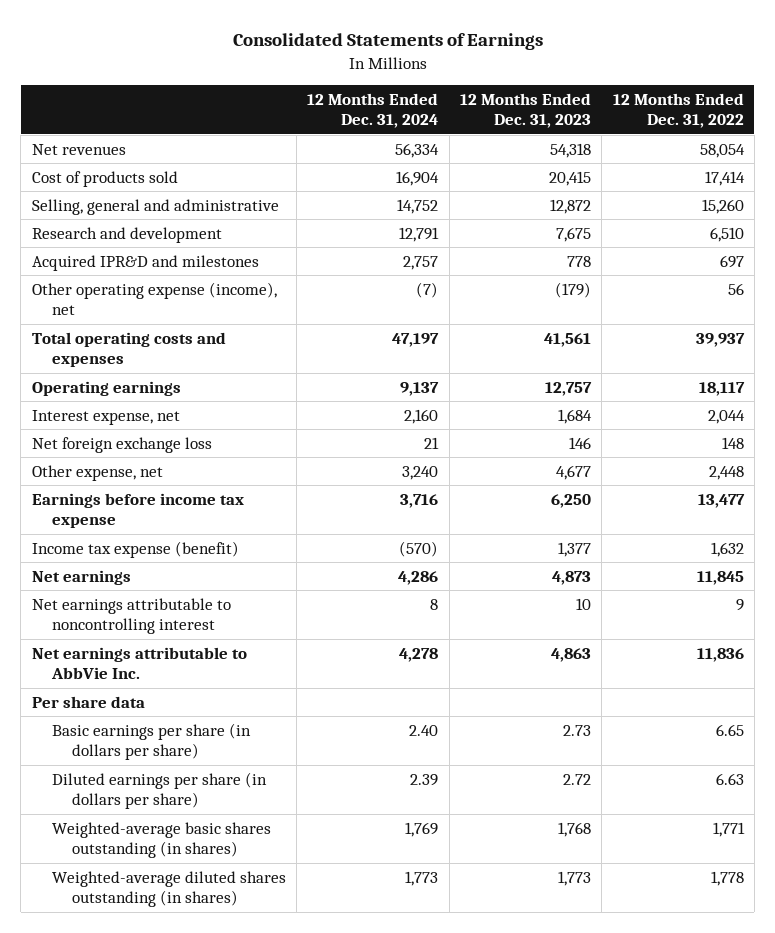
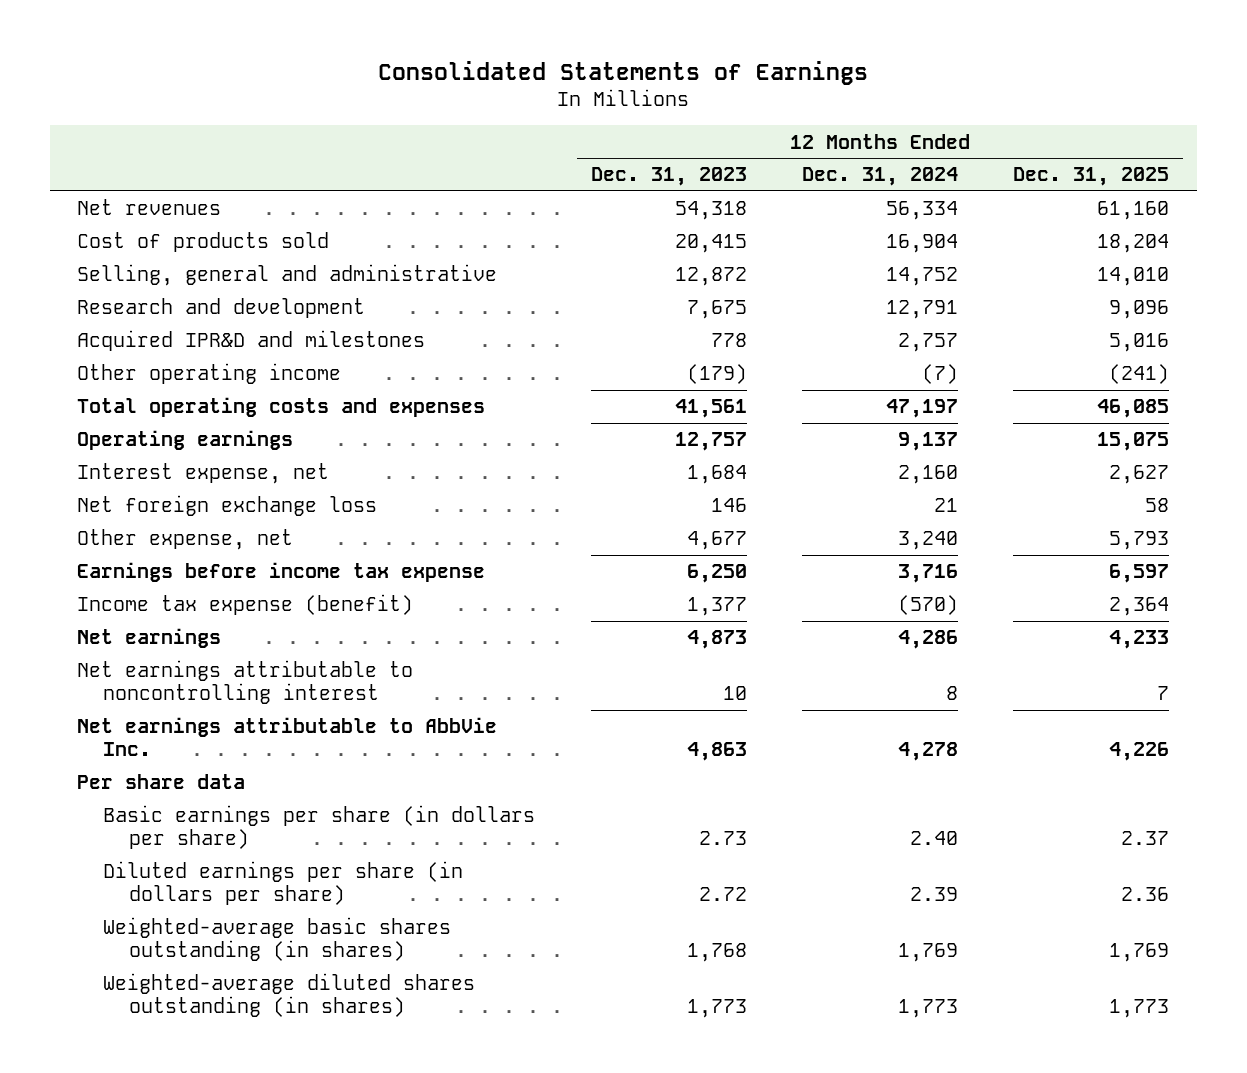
- | 12 Months Ended Dec. 31, 2024 | 12 Months Ended Dec. 31, 2023 | 12 Months Ended Dec. 31, 2022
+ | 12 Months Ended Dec. 31, 2023 | 12 Months Ended Dec. 31, 2024 | 12 Months Ended Dec. 31, 2025
- Other operating expense (income), net | (7) | (179) | 56
+ Other operating income | (179) | (7) | (241)

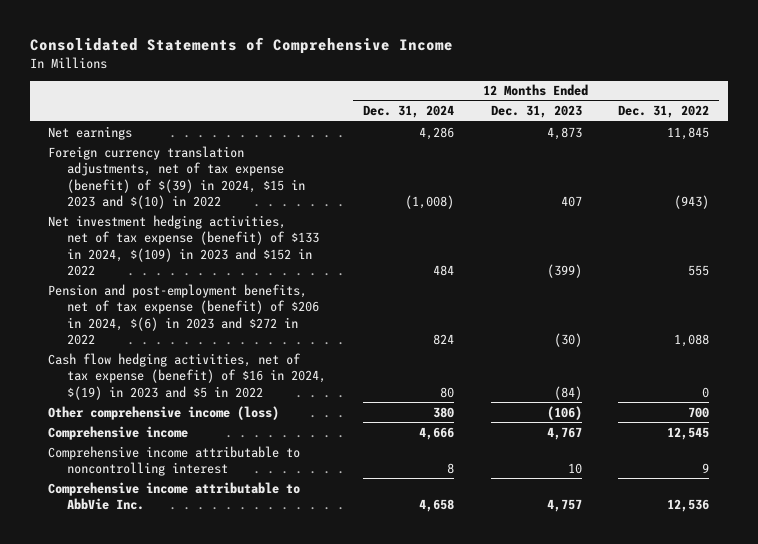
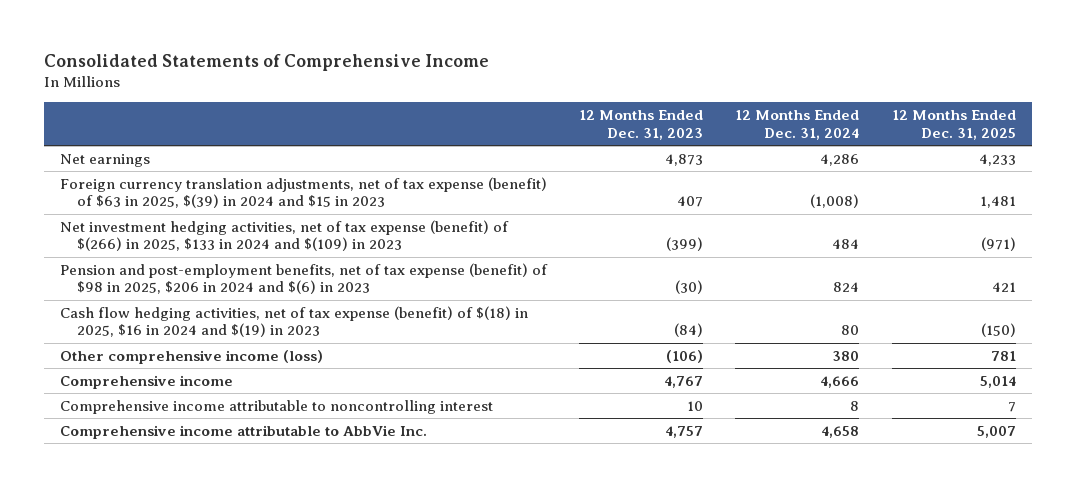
- | 12 Months Ended Dec. 31, 2024 | 12 Months Ended Dec. 31, 2023 | 12 Months Ended Dec. 31, 2022
+ | 12 Months Ended Dec. 31, 2023 | 12 Months Ended Dec. 31, 2024 | 12 Months Ended Dec. 31, 2025
- Foreign currency translation adjustments, net of tax expense (benefit) of $(39) in 2024, $15 in 2023 and $(10) in 2022 | (1,008) | 407 | (943)
- Net investment hedging activities, net of tax expense (benefit) of $133 in 2024, $(109) in 2023 and $152 in 2022 | 484 | (399) | 555
- Pension and post-employment benefits, net of tax expense (benefit) of $206 in 2024, $(6) in 2023 and $272 in 2022 | 824 | (30) | 1,088
- Cash flow hedging activities, net of tax expense (benefit) of $16 in 2024, $(19) in 2023 and $5 in 2022 | 80 | (84) | 0
+ Foreign currency translation adjustments, net of tax expense (benefit) of $63 in 2025, $(39) in 2024 and $15 in 2023 | 407 | (1,008) | 1,481
+ Net investment hedging activities, net of tax expense (benefit) of $(266) in 2025, $133 in 2024 and $(109) in 2023 | (399) | 484 | (971)
+ Pension and post-employment benefits, net of tax expense (benefit) of $98 in 2025, $206 in 2024 and $(6) in 2023 | (30) | 824 | 421
+ Cash flow hedging activities, net of tax expense (benefit) of $(18) in 2025, $16 in 2024 and $(19) in 2023 | (84) | 80 | (150)

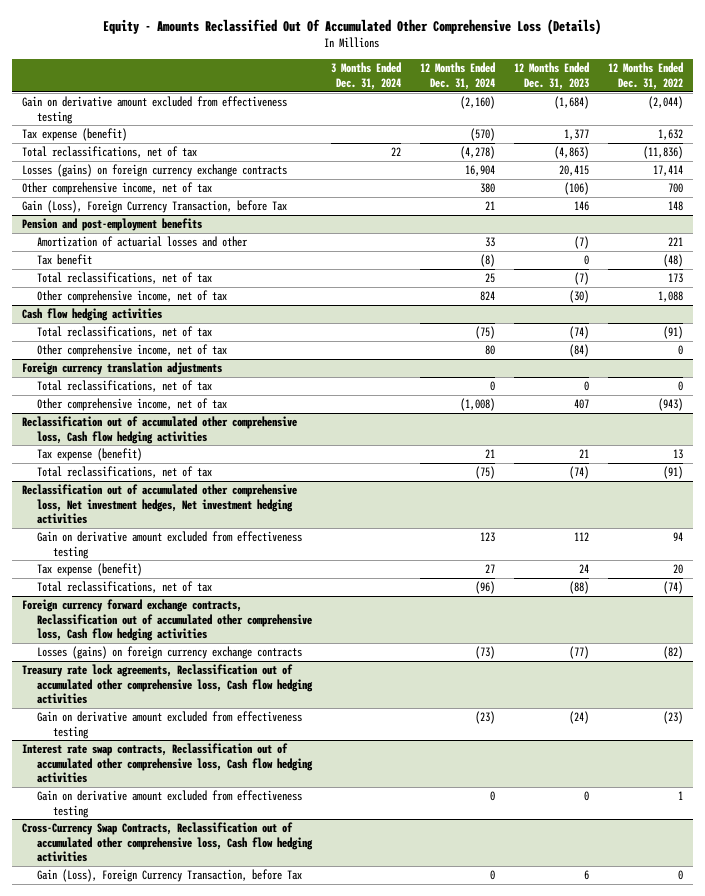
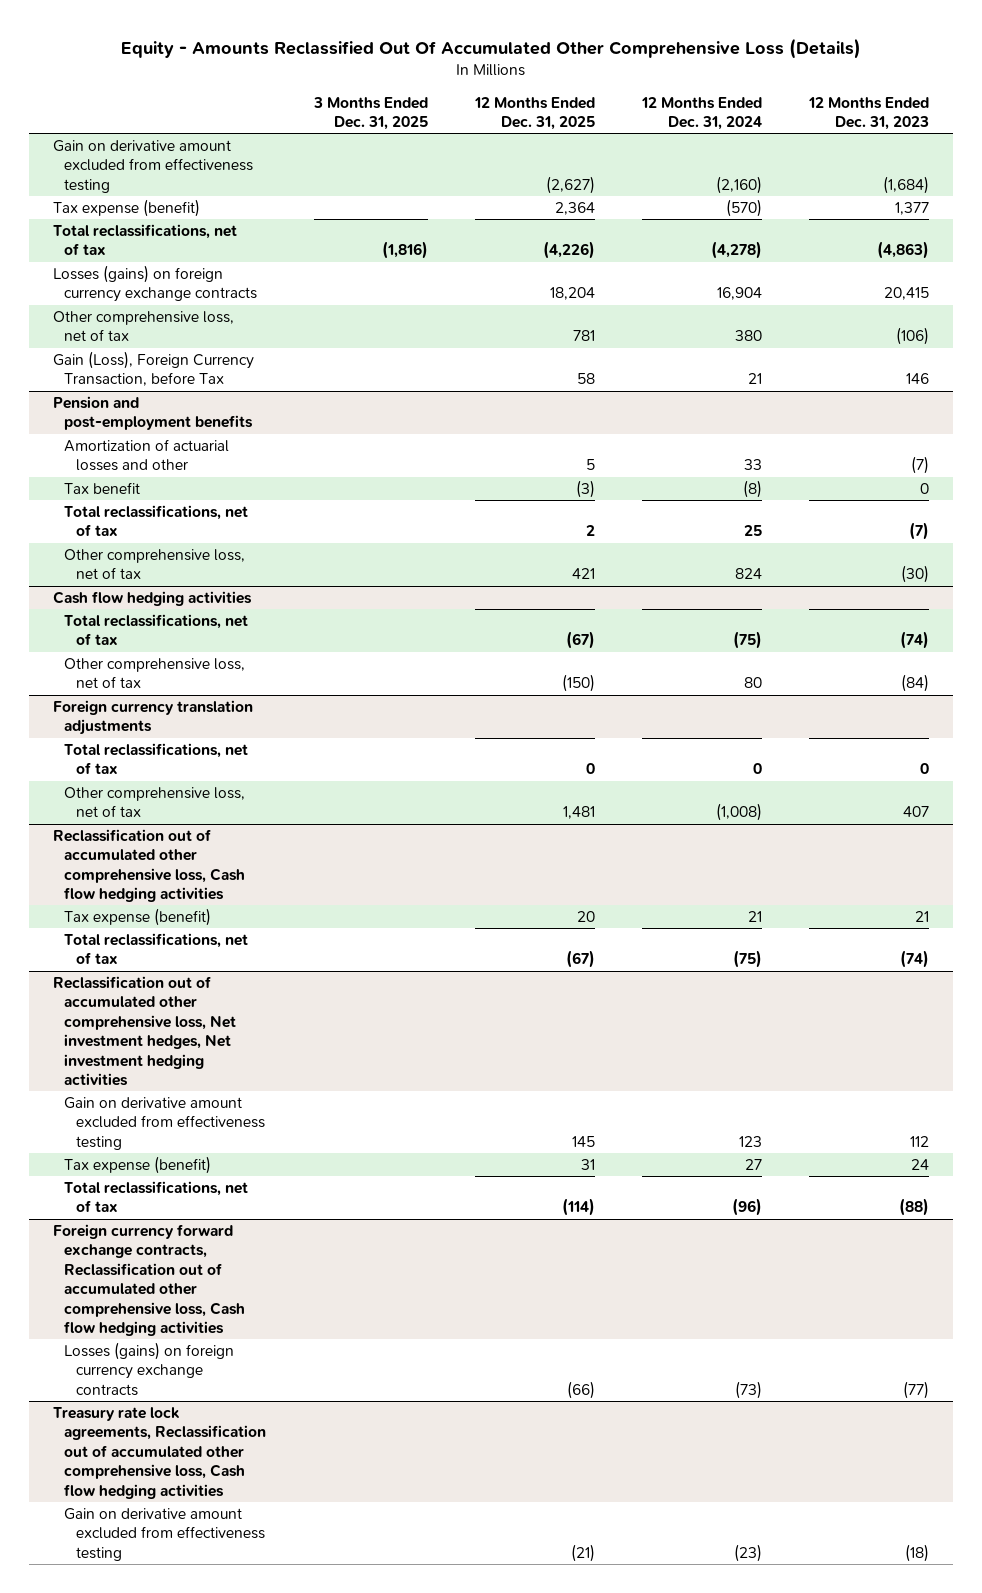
- | 3 Months Ended Dec. 31, 2024 | 12 Months Ended Dec. 31, 2024 | 12 Months Ended Dec. 31, 2023 | 12 Months Ended Dec. 31, 2022
+ | 3 Months Ended Dec. 31, 2025 | 12 Months Ended Dec. 31, 2025 | 12 Months Ended Dec. 31, 2024 | 12 Months Ended Dec. 31, 2023
- Other comprehensive income, net of tax | | 380 | (106) | 700
+ Other comprehensive loss, net of tax | | 781 | 380 | (106)
@ Pension and post-employment benefits
- Other comprehensive income, net of tax | | 824 | (30) | 1,088
+ Other comprehensive loss, net of tax | | 421 | 824 | (30)
@ Cash flow hedging activities
- Other comprehensive income, net of tax | | 80 | (84) | 0
+ Other comprehensive loss, net of tax | | (150) | 80 | (84)
@ Foreign currency translation adjustments
- Other comprehensive income, net of tax | | (1,008) | 407 | (943)
+ Other comprehensive loss, net of tax | | 1,481 | (1,008) | 407
@ Treasury rate lock agreements, Reclassification out of accumulated other comprehensive loss, Cash flow hedging activities
- Gain on derivative amount excluded from effectiveness testing | | (23) | (24) | (23)
- Interest rate swap contracts, Reclassification out of accumulated other comprehensive loss, Cash flow hedging activities
- Gain on derivative amount excluded from effectiveness testing | | 0 | 0 | 1
- Cross-Currency Swap Contracts, Reclassification out of accumulated other comprehensive loss, Cash flow hedging activities
- Gain (Loss), Foreign Currency Transaction, before Tax | | 0 | 6 | 0
@ Treasury rate lock agreements, Reclassification out of accumulated other comprehensive loss, Cash flow hedging activities
+ Gain on derivative amount excluded from effectiveness testing | | (21) | (23) | (18)

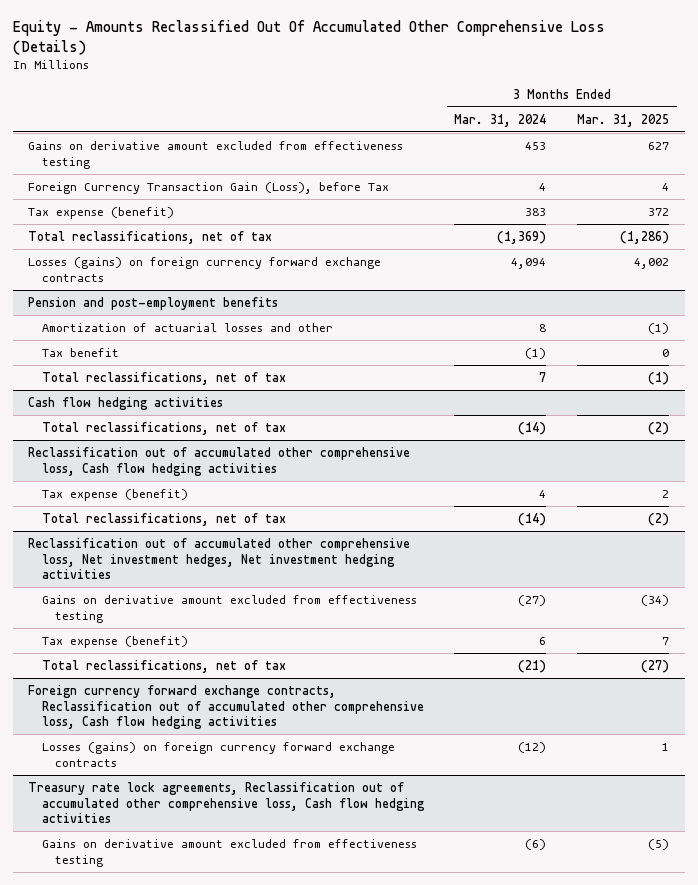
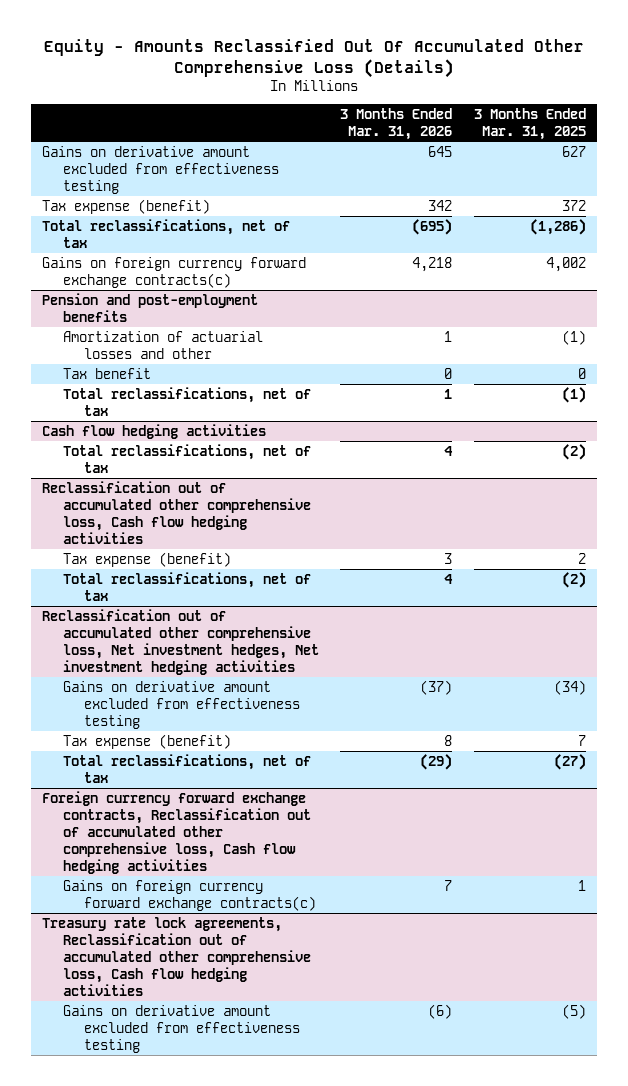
- | 3 Months Ended Mar. 31, 2024 | 3 Months Ended Mar. 31, 2025
+ | 3 Months Ended Mar. 31, 2026 | 3 Months Ended Mar. 31, 2025
- Foreign Currency Transaction Gain (Loss), before Tax | 4 | 4
- Losses (gains) on foreign currency forward exchange contracts | 4,094 | 4,002
+ Gains on foreign currency forward exchange contracts(c) | 4,218 | 4,002
@ Foreign currency forward exchange contracts, Reclassification out of accumulated other comprehensive loss, Cash flow hedging activities
- Losses (gains) on foreign currency forward exchange contracts | (12) | 1
+ Gains on foreign currency forward exchange contracts(c) | 7 | 1

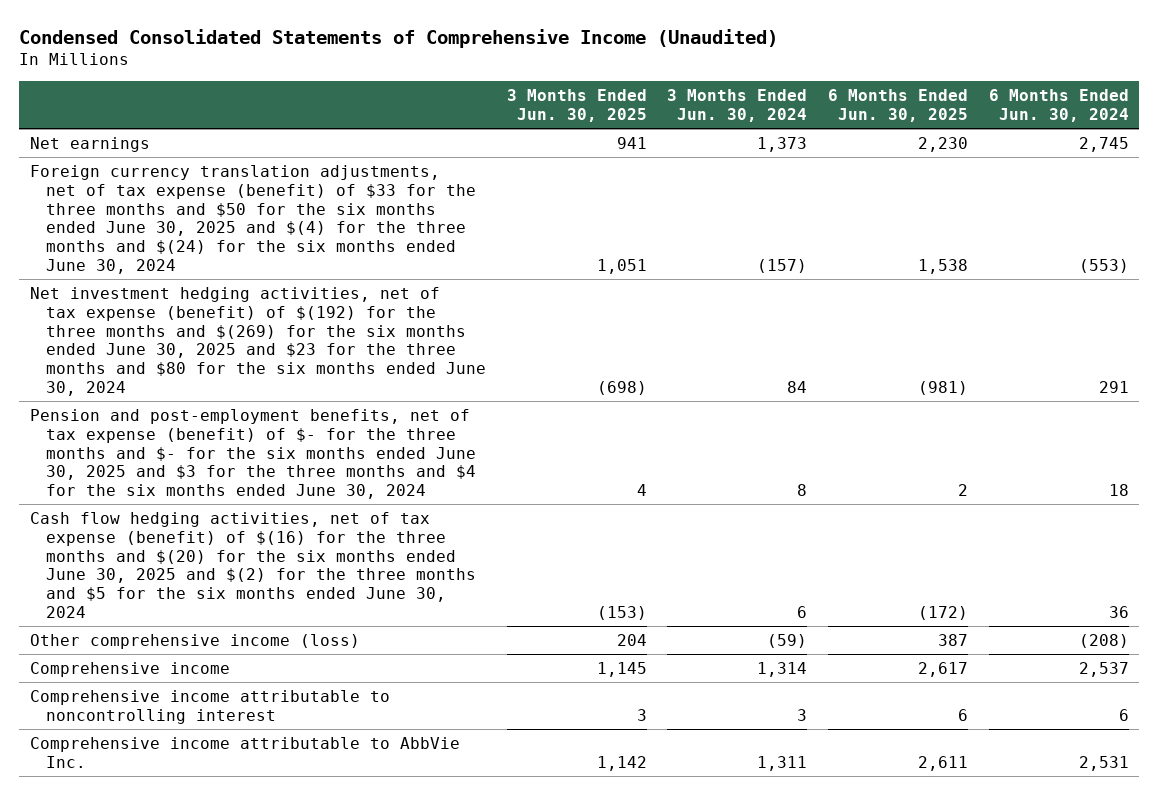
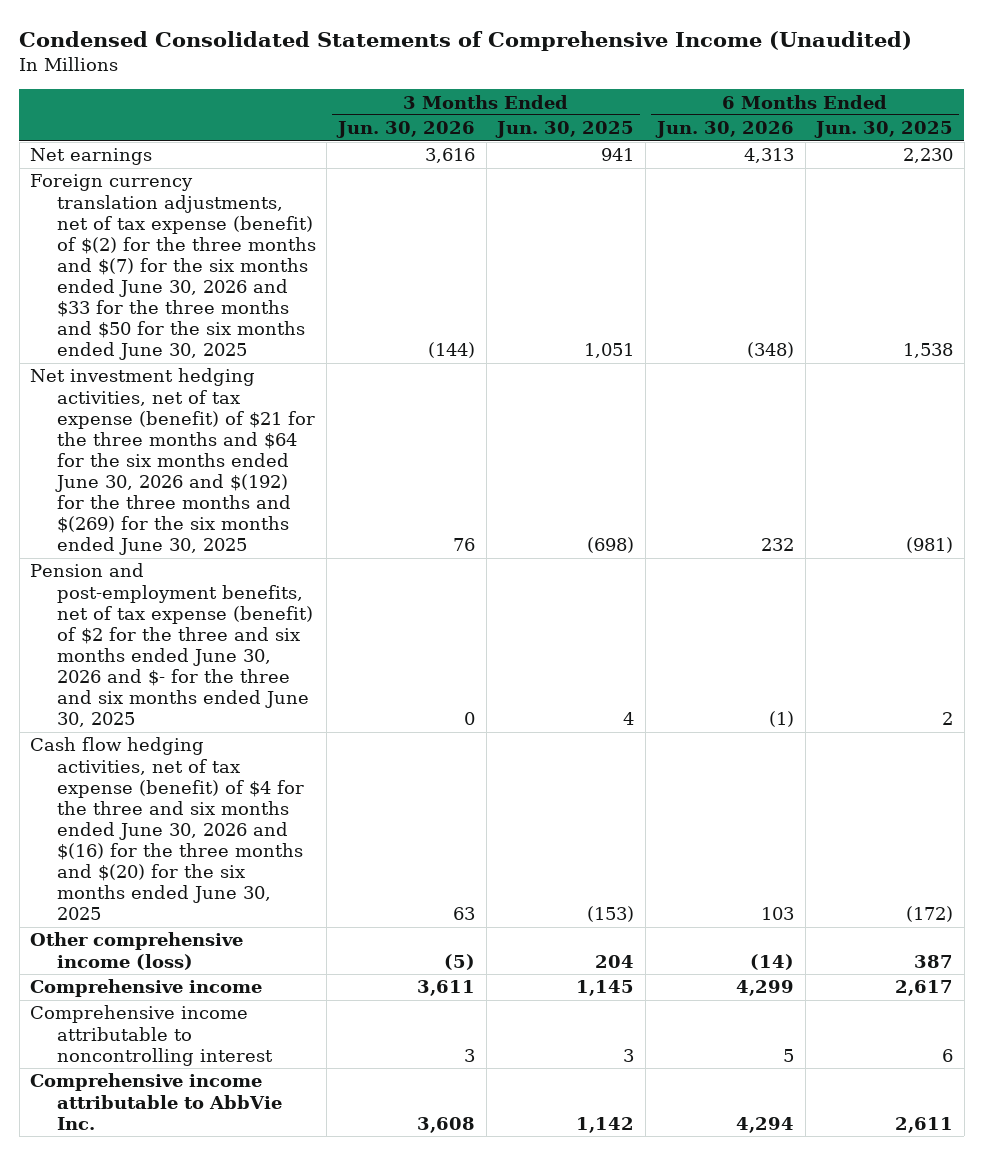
- | 3 Months Ended Jun. 30, 2025 | 3 Months Ended Jun. 30, 2024 | 6 Months Ended Jun. 30, 2025 | 6 Months Ended Jun. 30, 2024
+ | 3 Months Ended Jun. 30, 2026 | 3 Months Ended Jun. 30, 2025 | 6 Months Ended Jun. 30, 2026 | 6 Months Ended Jun. 30, 2025
- Foreign currency translation adjustments, net of tax expense (benefit) of $33 for the three months and $50 for the six months ended June 30, 2025 and $(4) for the three months and $(24) for the six months ended June 30, 2024 | 1,051 | (157) | 1,538 | (553)
- Net investment hedging activities, net of tax expense (benefit) of $(192) for the three months and $(269) for the six months ended June 30, 2025 and $23 for the three months and $80 for the six months ended June 30, 2024 | (698) | 84 | (981) | 291
- Pension and post-employment benefits, net of tax expense (benefit) of $- for the three months and $- for the six months ended June 30, 2025 and $3 for the three months and $4 for the six months ended June 30, 2024 | 4 | 8 | 2 | 18
- Cash flow hedging activities, net of tax expense (benefit) of $(16) for the three months and $(20) for the six months ended June 30, 2025 and $(2) for the three months and $5 for the six months ended June 30, 2024 | (153) | 6 | (172) | 36
+ Foreign currency translation adjustments, net of tax expense (benefit) of $(2) for the three months and $(7) for the six months ended June 30, 2026 and $33 for the three months and $50 for the six months ended June 30, 2025 | (144) | 1,051 | (348) | 1,538
+ Net investment hedging activities, net of tax expense (benefit) of $21 for the three months and $64 for the six months ended June 30, 2026 and $(192) for the three months and $(269) for the six months ended June 30, 2025 | 76 | (698) | 232 | (981)
+ Pension and post-employment benefits, net of tax expense (benefit) of $2 for the three and six months ended June 30, 2026 and $- for the three and six months ended June 30, 2025 | 0 | 4 | (1) | 2
+ Cash flow hedging activities, net of tax expense (benefit) of $4 for the three and six months ended June 30, 2026 and $(16) for the three months and $(20) for the six months ended June 30, 2025 | 63 | (153) | 103 | (172)

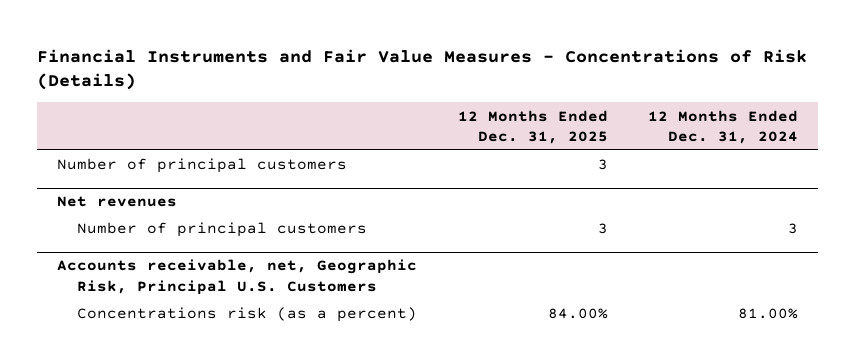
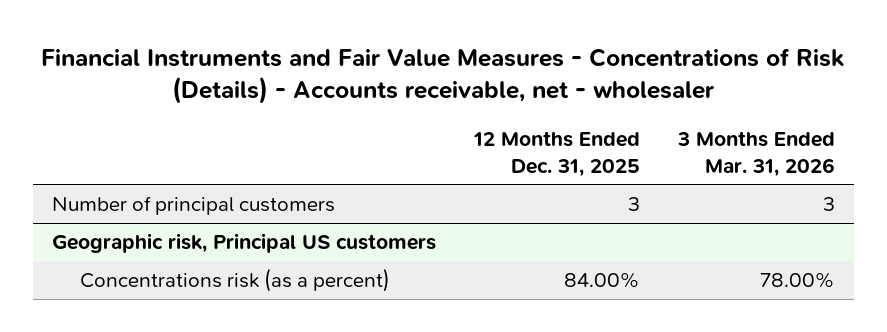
- Financial Instruments and Fair Value Measures - Concentrations of Risk (Details)
+ Financial Instruments and Fair Value Measures - Concentrations of Risk (Details) - Accounts receivable, net - wholesaler
- | 12 Months Ended Dec. 31, 2025 | 12 Months Ended Dec. 31, 2024
+ | 12 Months Ended Dec. 31, 2025 | 3 Months Ended Mar. 31, 2026
- Net revenues
- Number of principal customers | 3 | 3
- Accounts receivable, net, Geographic Risk, Principal U.S. Customers
+ Geographic risk, Principal US customers

